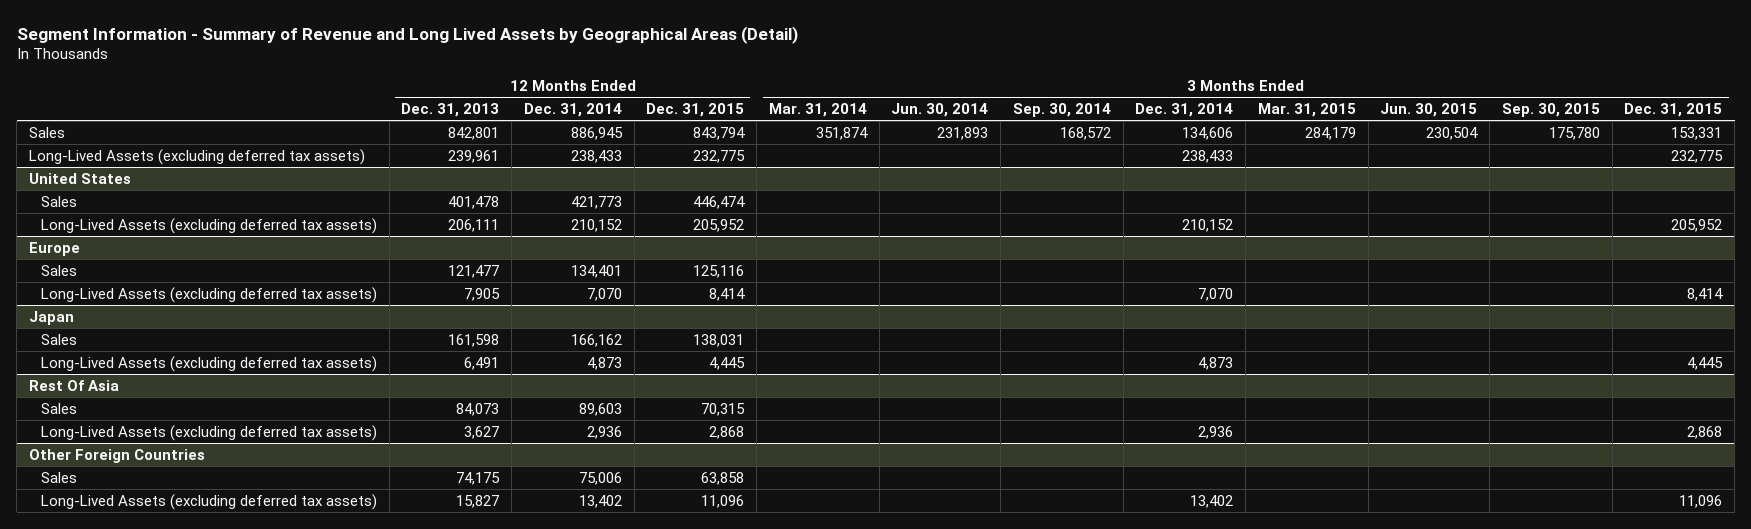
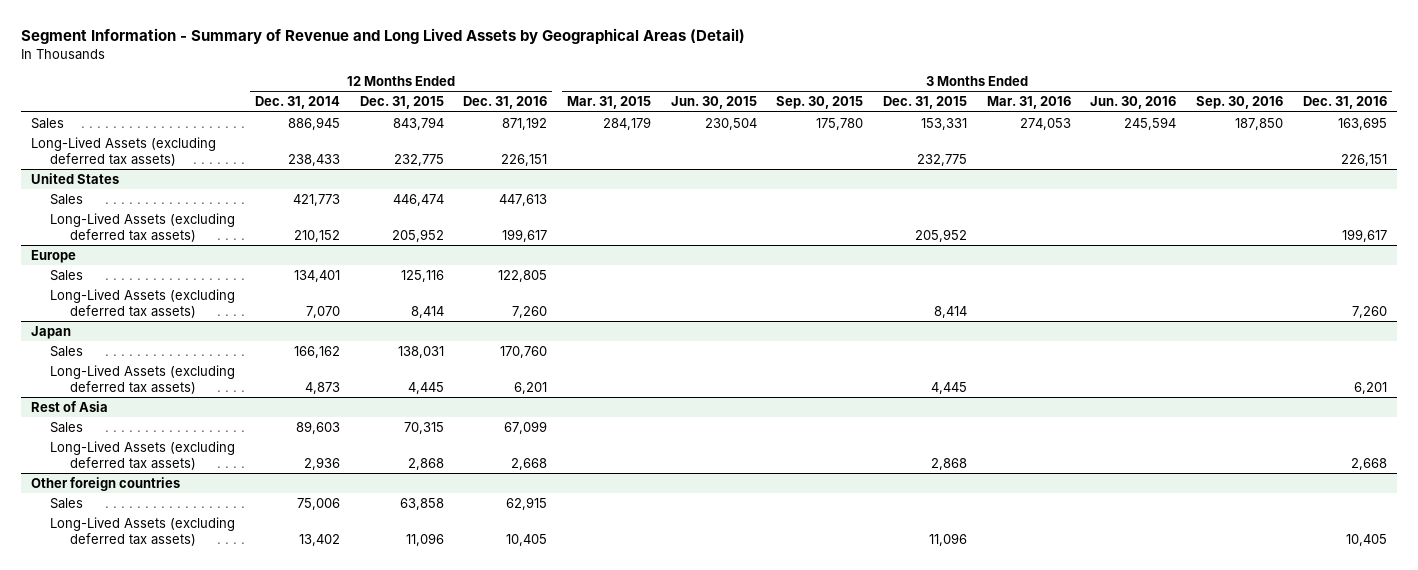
- | 12 Months Ended Dec. 31, 2013 | 12 Months Ended Dec. 31, 2014 | 12 Months Ended Dec. 31, 2015 | 3 Months Ended Mar. 31, 2014 | 3 Months Ended Jun. 30, 2014 | 3 Months Ended Sep. 30, 2014 | 3 Months Ended Dec. 31, 2014 | 3 Months Ended Mar. 31, 2015 | 3 Months Ended Jun. 30, 2015 | 3 Months Ended Sep. 30, 2015 | 3 Months Ended Dec. 31, 2015
+ | 12 Months Ended Dec. 31, 2014 | 12 Months Ended Dec. 31, 2015 | 12 Months Ended Dec. 31, 2016 | 3 Months Ended Mar. 31, 2015 | 3 Months Ended Jun. 30, 2015 | 3 Months Ended Sep. 30, 2015 | 3 Months Ended Dec. 31, 2015 | 3 Months Ended Mar. 31, 2016 | 3 Months Ended Jun. 30, 2016 | 3 Months Ended Sep. 30, 2016 | 3 Months Ended Dec. 31, 2016
- Rest Of Asia
+ Rest of Asia
- Other Foreign Countries
+ Other foreign countries

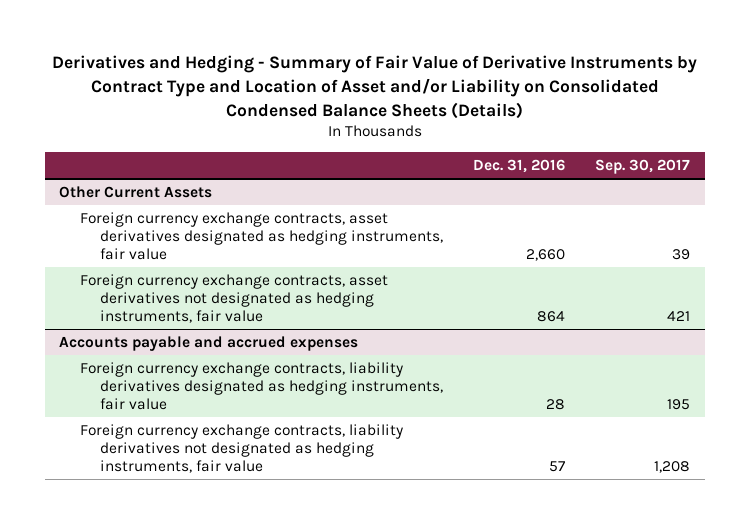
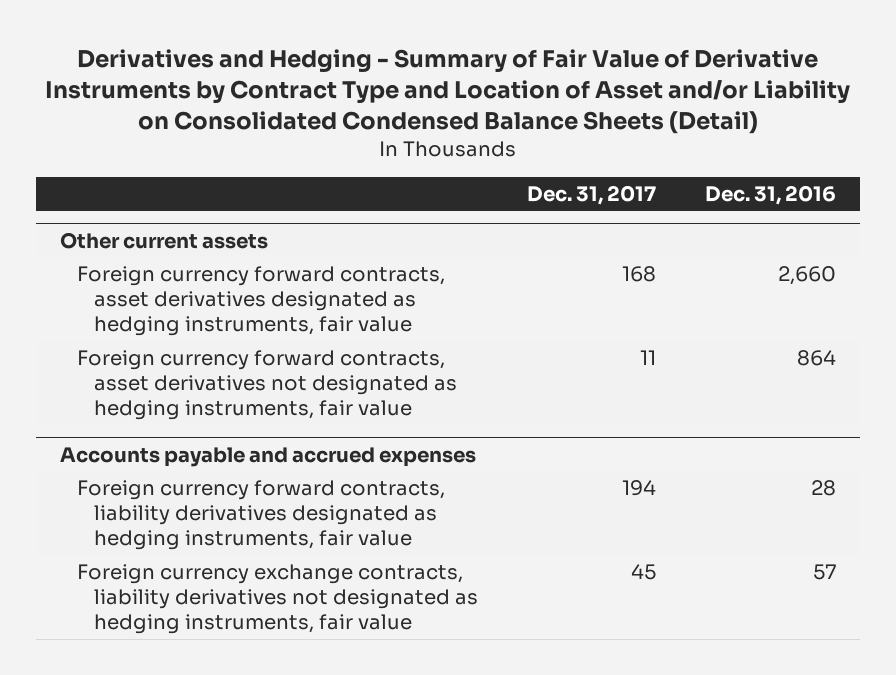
- Derivatives and Hedging - Summary of Fair Value of Derivative Instruments by Contract Type and Location of Asset and/or Liability on Consolidated Condensed Balance Sheets (Details)
+ Derivatives and Hedging - Summary of Fair Value of Derivative Instruments by Contract Type and Location of Asset and/or Liability on Consolidated Condensed Balance Sheets (Detail)
- | Dec. 31, 2016 | Sep. 30, 2017
+ | Dec. 31, 2017 | Dec. 31, 2016
- Other Current Assets
- Foreign currency exchange contracts, asset derivatives designated as hedging instruments, fair value | 2,660 | 39
- Foreign currency exchange contracts, asset derivatives not designated as hedging instruments, fair value | 864 | 421
+ Other current assets
+ Foreign currency forward contracts, asset derivatives designated as hedging instruments, fair value | 168 | 2,660
+ Foreign currency forward contracts, asset derivatives not designated as hedging instruments, fair value | 11 | 864
@ Accounts payable and accrued expenses
- Foreign currency exchange contracts, liability derivatives designated as hedging instruments, fair value | 28 | 195
+ Foreign currency forward contracts, liability derivatives designated as hedging instruments, fair value | 194 | 28

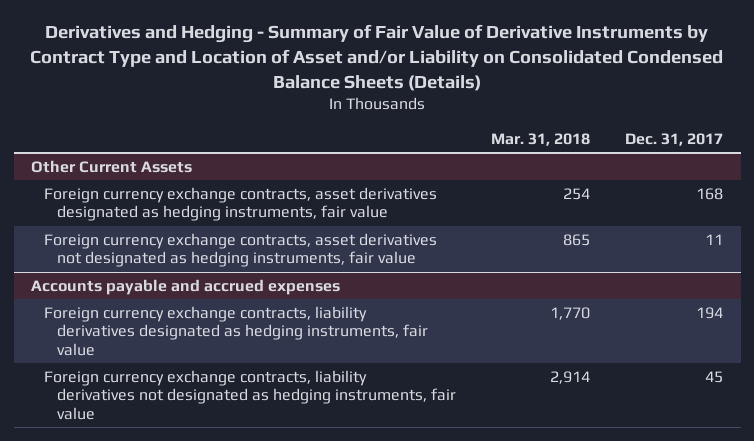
- Derivatives and Hedging - Summary of Fair Value of Derivative Instruments by Contract Type and Location of Asset and/or Liability on Consolidated Condensed Balance Sheets (Detail)
+ Derivatives and Hedging - Summary of Fair Value of Derivative Instruments by Contract Type and Location of Asset and/or Liability on Consolidated Condensed Balance Sheets (Details)
- | Dec. 31, 2017 | Dec. 31, 2016
+ | Mar. 31, 2018 | Dec. 31, 2017
- Other current assets
- Foreign currency forward contracts, asset derivatives designated as hedging instruments, fair value | 168 | 2,660
- Foreign currency forward contracts, asset derivatives not designated as hedging instruments, fair value | 11 | 864
+ Other Current Assets
+ Foreign currency exchange contracts, asset derivatives designated as hedging instruments, fair value | 254 | 168
+ Foreign currency exchange contracts, asset derivatives not designated as hedging instruments, fair value | 865 | 11
@ Accounts payable and accrued expenses
- Foreign currency forward contracts, liability derivatives designated as hedging instruments, fair value | 194 | 28
+ Foreign currency exchange contracts, liability derivatives designated as hedging instruments, fair value | 1,770 | 194

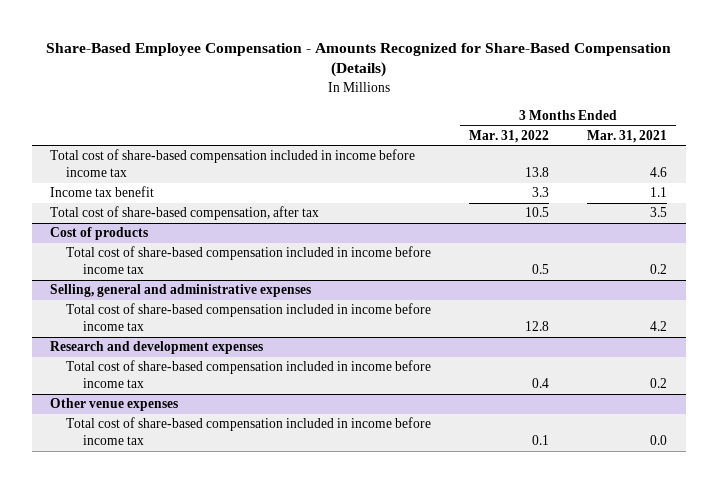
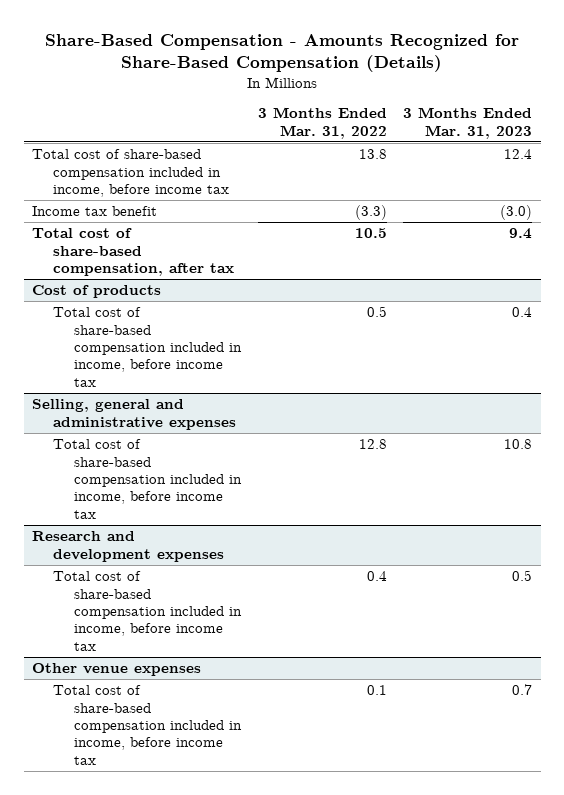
- Share-Based Employee Compensation - Amounts Recognized for Share-Based Compensation (Details)
+ Share-Based Compensation - Amounts Recognized for Share-Based Compensation (Details)
- | 3 Months Ended Mar. 31, 2022 | 3 Months Ended Mar. 31, 2021
+ | 3 Months Ended Mar. 31, 2022 | 3 Months Ended Mar. 31, 2023
- Total cost of share-based compensation included in income before income tax | 13.8 | 4.6
- Income tax benefit | 3.3 | 1.1
+ Total cost of share-based compensation included in income, before income tax | 13.8 | 12.4
+ Income tax benefit | (3.3) | (3.0)
@ Cost of products
- Total cost of share-based compensation included in income before income tax | 0.5 | 0.2
+ Total cost of share-based compensation included in income, before income tax | 0.5 | 0.4
@ Selling, general and administrative expenses
- Total cost of share-based compensation included in income before income tax | 12.8 | 4.2
+ Total cost of share-based compensation included in income, before income tax | 12.8 | 10.8
@ Research and development expenses
- Total cost of share-based compensation included in income before income tax | 0.4 | 0.2
+ Total cost of share-based compensation included in income, before income tax | 0.4 | 0.5
@ Other venue expenses
- Total cost of share-based compensation included in income before income tax | 0.1 | 0.0
+ Total cost of share-based compensation included in income, before income tax | 0.1 | 0.7

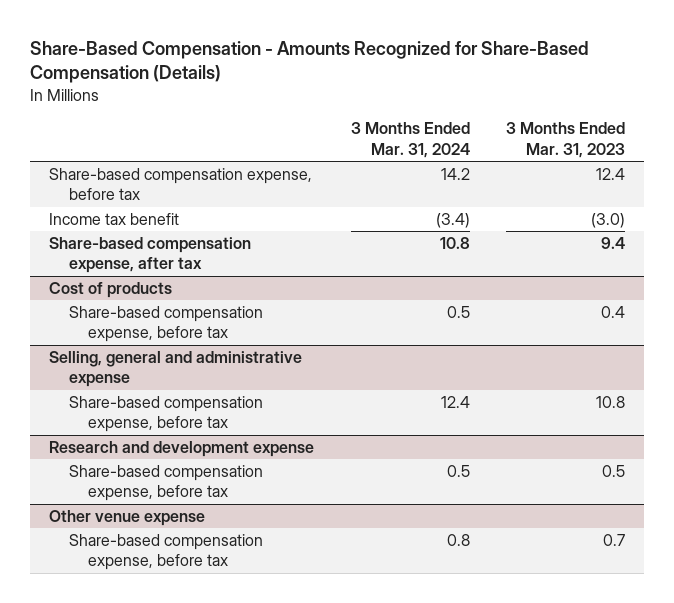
- | 3 Months Ended Mar. 31, 2022 | 3 Months Ended Mar. 31, 2023
+ | 3 Months Ended Mar. 31, 2024 | 3 Months Ended Mar. 31, 2023
- Total cost of share-based compensation included in income, before income tax | 13.8 | 12.4
+ Share-based compensation expense, before tax | 14.2 | 12.4
- Total cost of share-based compensation, after tax | 10.5 | 9.4
+ Share-based compensation expense, after tax | 10.8 | 9.4
@ Cost of products
- Total cost of share-based compensation included in income, before income tax | 0.5 | 0.4
- Selling, general and administrative expenses
- Total cost of share-based compensation included in income, before income tax | 12.8 | 10.8
- Research and development expenses
- Total cost of share-based compensation included in income, before income tax | 0.4 | 0.5
- Other venue expenses
- Total cost of share-based compensation included in income, before income tax | 0.1 | 0.7
@ Cost of products
+ Share-based compensation expense, before tax | 0.5 | 0.4
+ Selling, general and administrative expense
+ Share-based compensation expense, before tax | 12.4 | 10.8
+ Research and development expense
+ Share-based compensation expense, before tax | 0.5 | 0.5
+ Other venue expense
+ Share-based compensation expense, before tax | 0.8 | 0.7

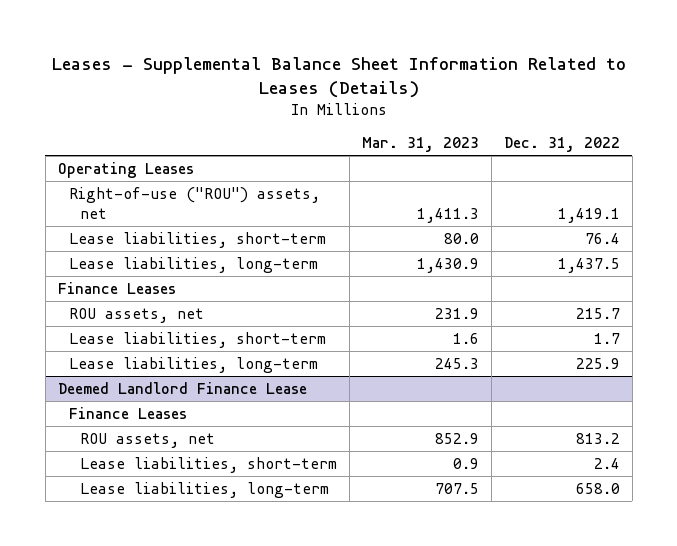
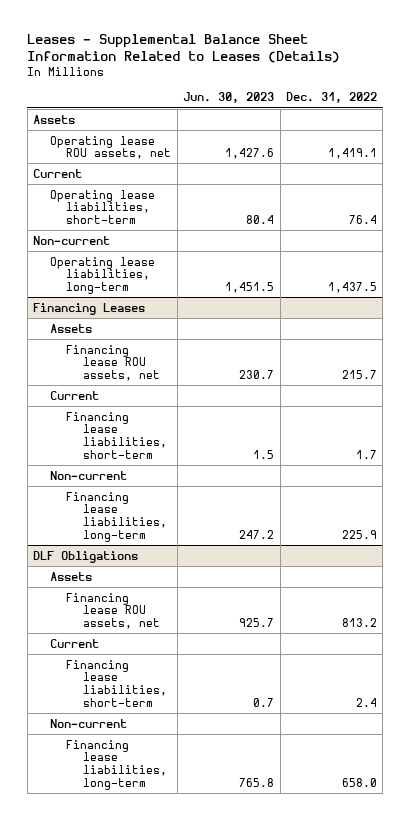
- | Mar. 31, 2023 | Dec. 31, 2022
+ | Jun. 30, 2023 | Dec. 31, 2022
- Operating Leases
- Right-of-use ("ROU") assets, net | 1,411.3 | 1,419.1
- Lease liabilities, short-term | 80.0 | 76.4
- Lease liabilities, long-term | 1,430.9 | 1,437.5
- Finance Leases
- ROU assets, net | 231.9 | 215.7
- Lease liabilities, short-term | 1.6 | 1.7
- Lease liabilities, long-term | 245.3 | 225.9
- Deemed Landlord Finance Lease
- Finance Leases
- ROU assets, net | 852.9 | 813.2
- Lease liabilities, short-term | 0.9 | 2.4
- Lease liabilities, long-term | 707.5 | 658.0
+ Assets
+ Operating lease ROU assets, net | 1,427.6 | 1,419.1
+ Current
+ Operating lease liabilities, short-term | 80.4 | 76.4
+ Non-current
+ Operating lease liabilities, long-term | 1,451.5 | 1,437.5
+ Financing Leases
+ Assets
+ Financing lease ROU assets, net | 230.7 | 215.7
+ Current
+ Financing lease liabilities, short-term | 1.5 | 1.7
+ Non-current
+ Financing lease liabilities, long-term | 247.2 | 225.9
+ DLF Obligations
+ Assets
+ Financing lease ROU assets, net | 925.7 | 813.2
+ Current
+ Financing lease liabilities, short-term | 0.7 | 2.4
+ Non-current
+ Financing lease liabilities, long-term | 765.8 | 658.0

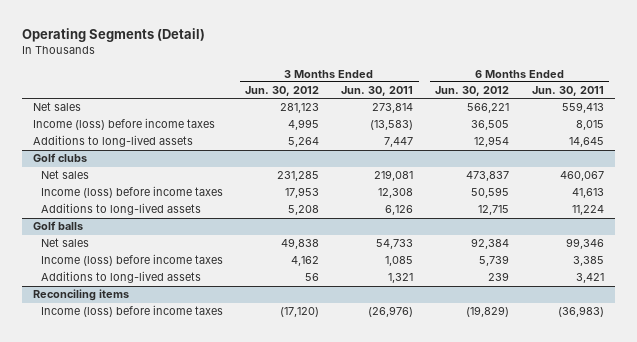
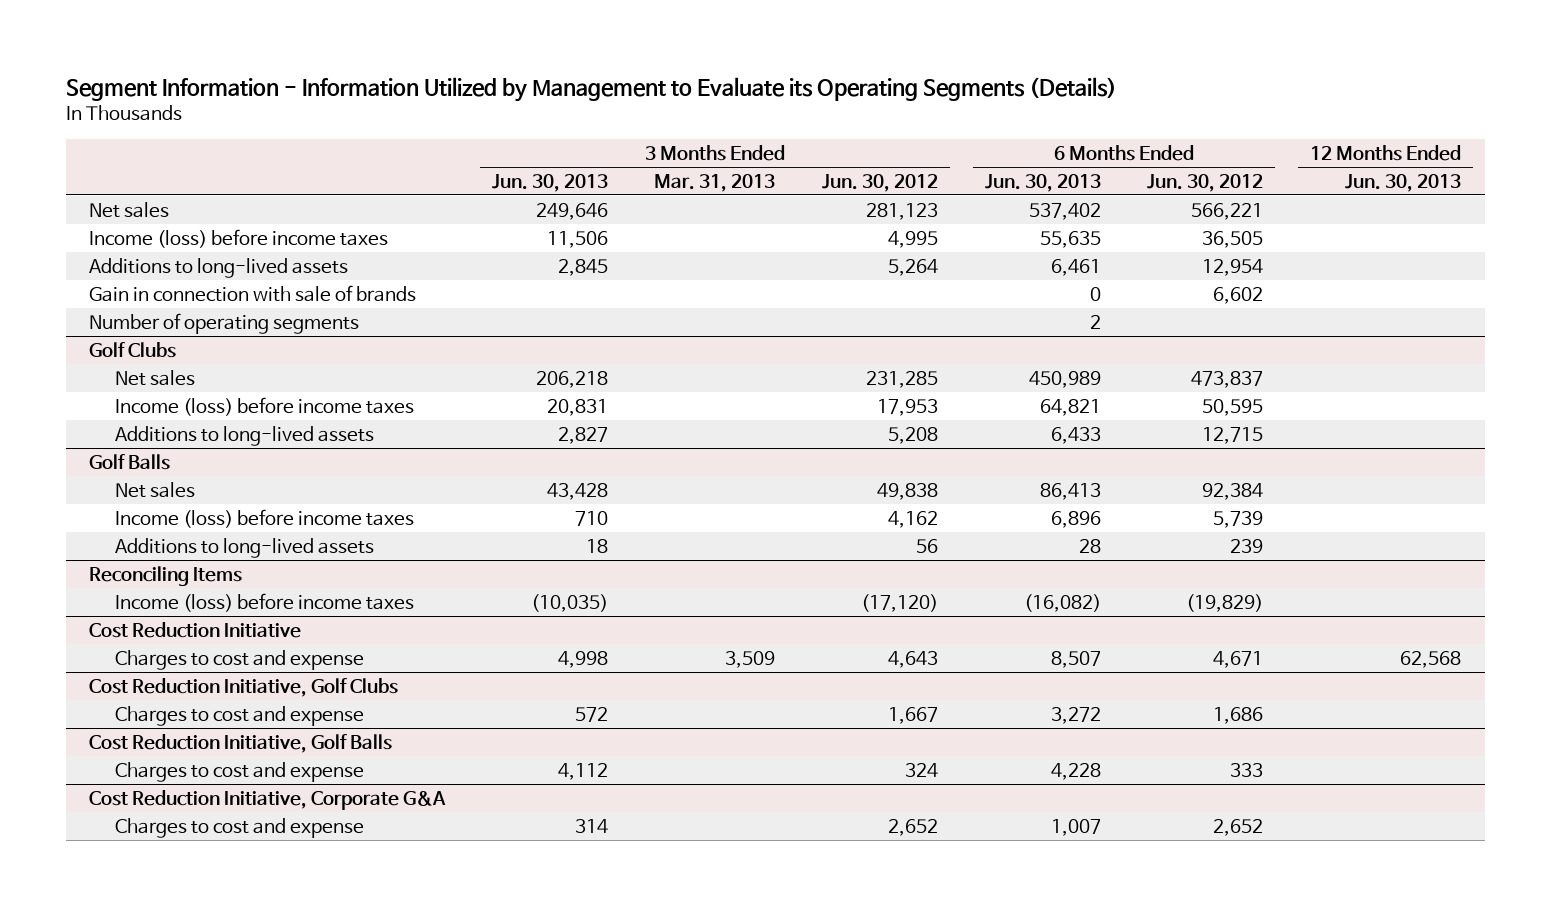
- Operating Segments (Detail)
+ Segment Information - Information Utilized by Management to Evaluate its Operating Segments (Details)
- | 3 Months Ended Jun. 30, 2012 | 3 Months Ended Jun. 30, 2011 | 6 Months Ended Jun. 30, 2012 | 6 Months Ended Jun. 30, 2011
+ | 3 Months Ended Jun. 30, 2013 | 3 Months Ended Mar. 31, 2013 | 3 Months Ended Jun. 30, 2012 | 6 Months Ended Jun. 30, 2013 | 6 Months Ended Jun. 30, 2012 | 12 Months Ended Jun. 30, 2013
- Golf clubs
+ Gain in connection with sale of brands | | | | 0 | 6,602 |
+ Number of operating segments | | | | 2 | |
+ Golf Clubs
- Golf balls
+ Golf Balls
- Reconciling items
+ Reconciling Items
+ Cost Reduction Initiative
+ Charges to cost and expense | 4,998 | 3,509 | 4,643 | 8,507 | 4,671 | 62,568
+ Cost Reduction Initiative, Golf Clubs
+ Charges to cost and expense | 572 | | 1,667 | 3,272 | 1,686 |
+ Cost Reduction Initiative, Golf Balls
+ Charges to cost and expense | 4,112 | | 324 | 4,228 | 333 |
+ Cost Reduction Initiative, Corporate G&A
+ Charges to cost and expense | 314 | | 2,652 | 1,007 | 2,652 |

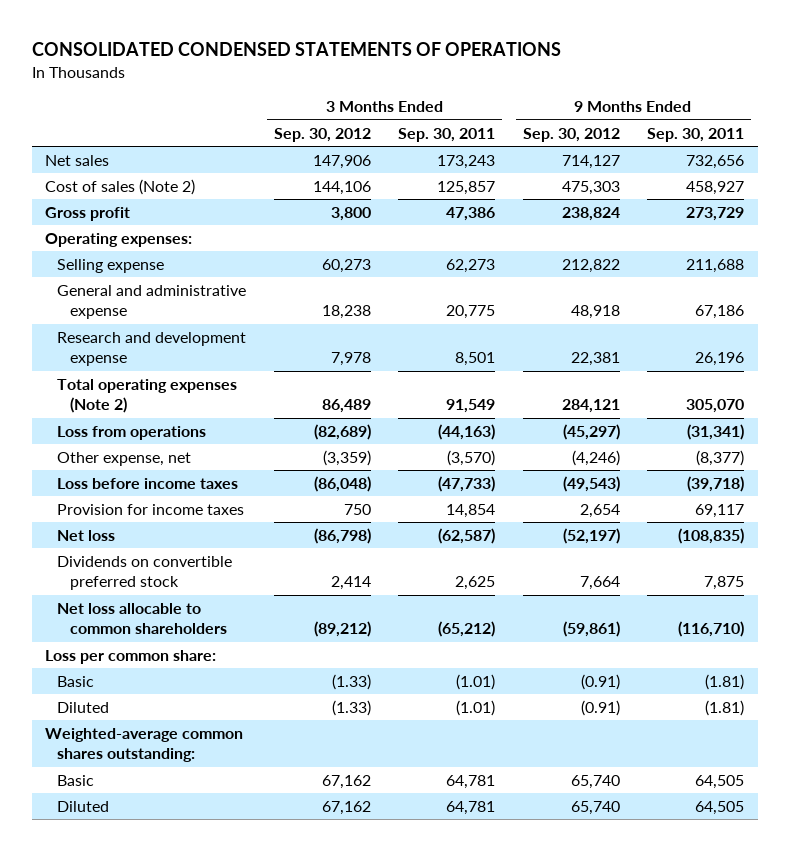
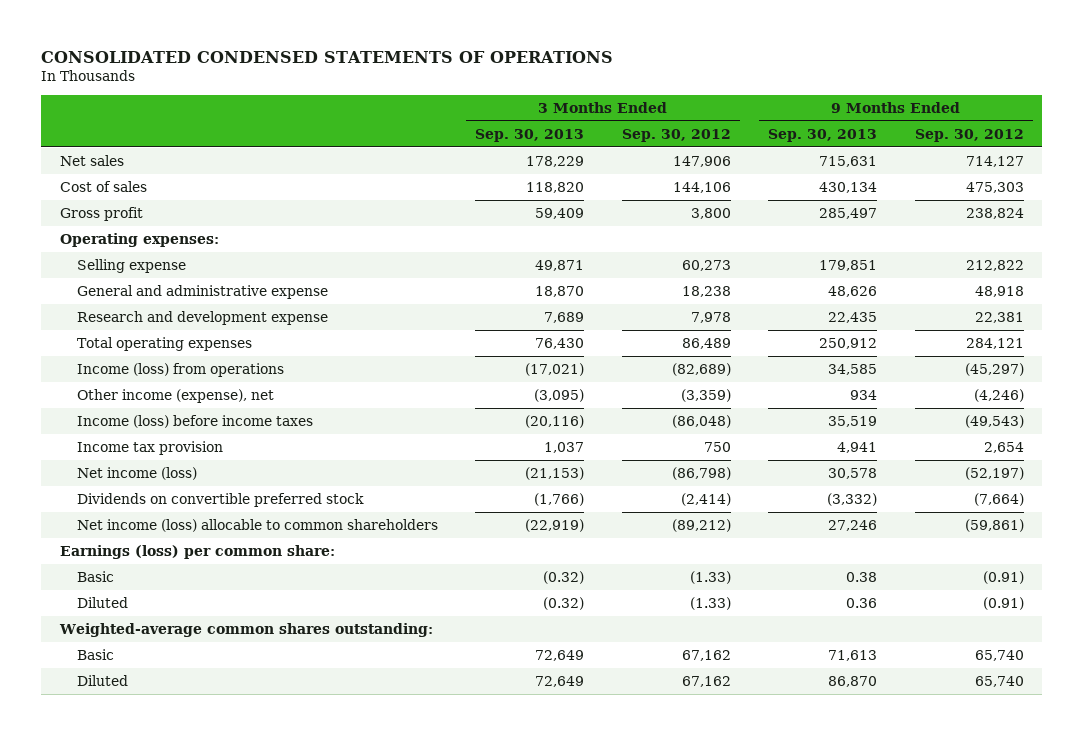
- | 3 Months Ended Sep. 30, 2012 | 3 Months Ended Sep. 30, 2011 | 9 Months Ended Sep. 30, 2012 | 9 Months Ended Sep. 30, 2011
+ | 3 Months Ended Sep. 30, 2013 | 3 Months Ended Sep. 30, 2012 | 9 Months Ended Sep. 30, 2013 | 9 Months Ended Sep. 30, 2012
- Cost of sales (Note 2) | 144,106 | 125,857 | 475,303 | 458,927
+ Cost of sales | 118,820 | 144,106 | 430,134 | 475,303
- Total operating expenses (Note 2) | 86,489 | 91,549 | 284,121 | 305,070
- Loss from operations | (82,689) | (44,163) | (45,297) | (31,341)
- Other expense, net | (3,359) | (3,570) | (4,246) | (8,377)
- Loss before income taxes | (86,048) | (47,733) | (49,543) | (39,718)
- Provision for income taxes | 750 | 14,854 | 2,654 | 69,117
- Net loss | (86,798) | (62,587) | (52,197) | (108,835)
- Dividends on convertible preferred stock | 2,414 | 2,625 | 7,664 | 7,875
- Net loss allocable to common shareholders | (89,212) | (65,212) | (59,861) | (116,710)
- Loss per common share:
+ Total operating expenses | 76,430 | 86,489 | 250,912 | 284,121
+ Income (loss) from operations | (17,021) | (82,689) | 34,585 | (45,297)
+ Other income (expense), net | (3,095) | (3,359) | 934 | (4,246)
+ Income (loss) before income taxes | (20,116) | (86,048) | 35,519 | (49,543)
+ Income tax provision | 1,037 | 750 | 4,941 | 2,654
+ Net income (loss) | (21,153) | (86,798) | 30,578 | (52,197)
+ Dividends on convertible preferred stock | (1,766) | (2,414) | (3,332) | (7,664)
+ Net income (loss) allocable to common shareholders | (22,919) | (89,212) | 27,246 | (59,861)
+ Earnings (loss) per common share:

